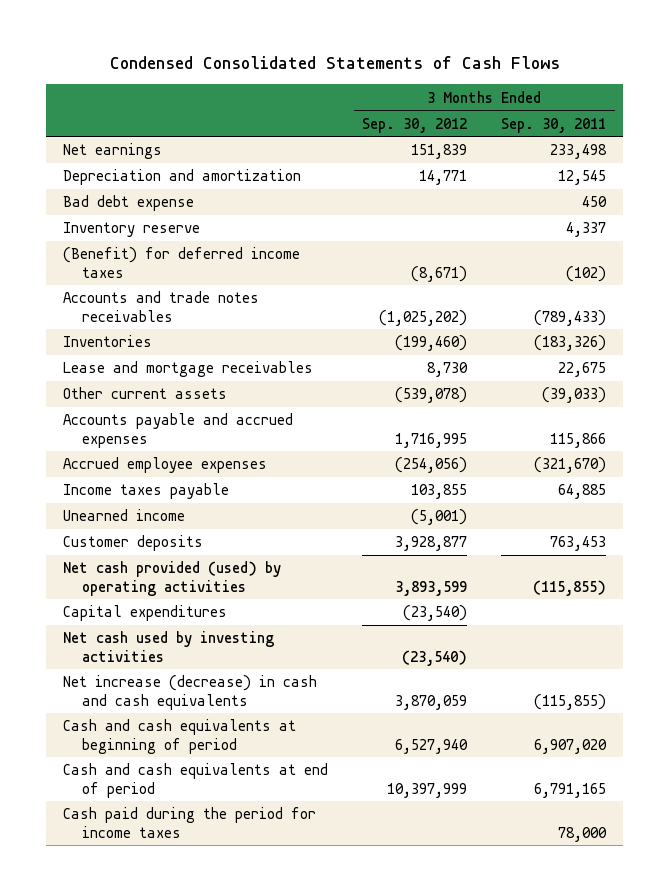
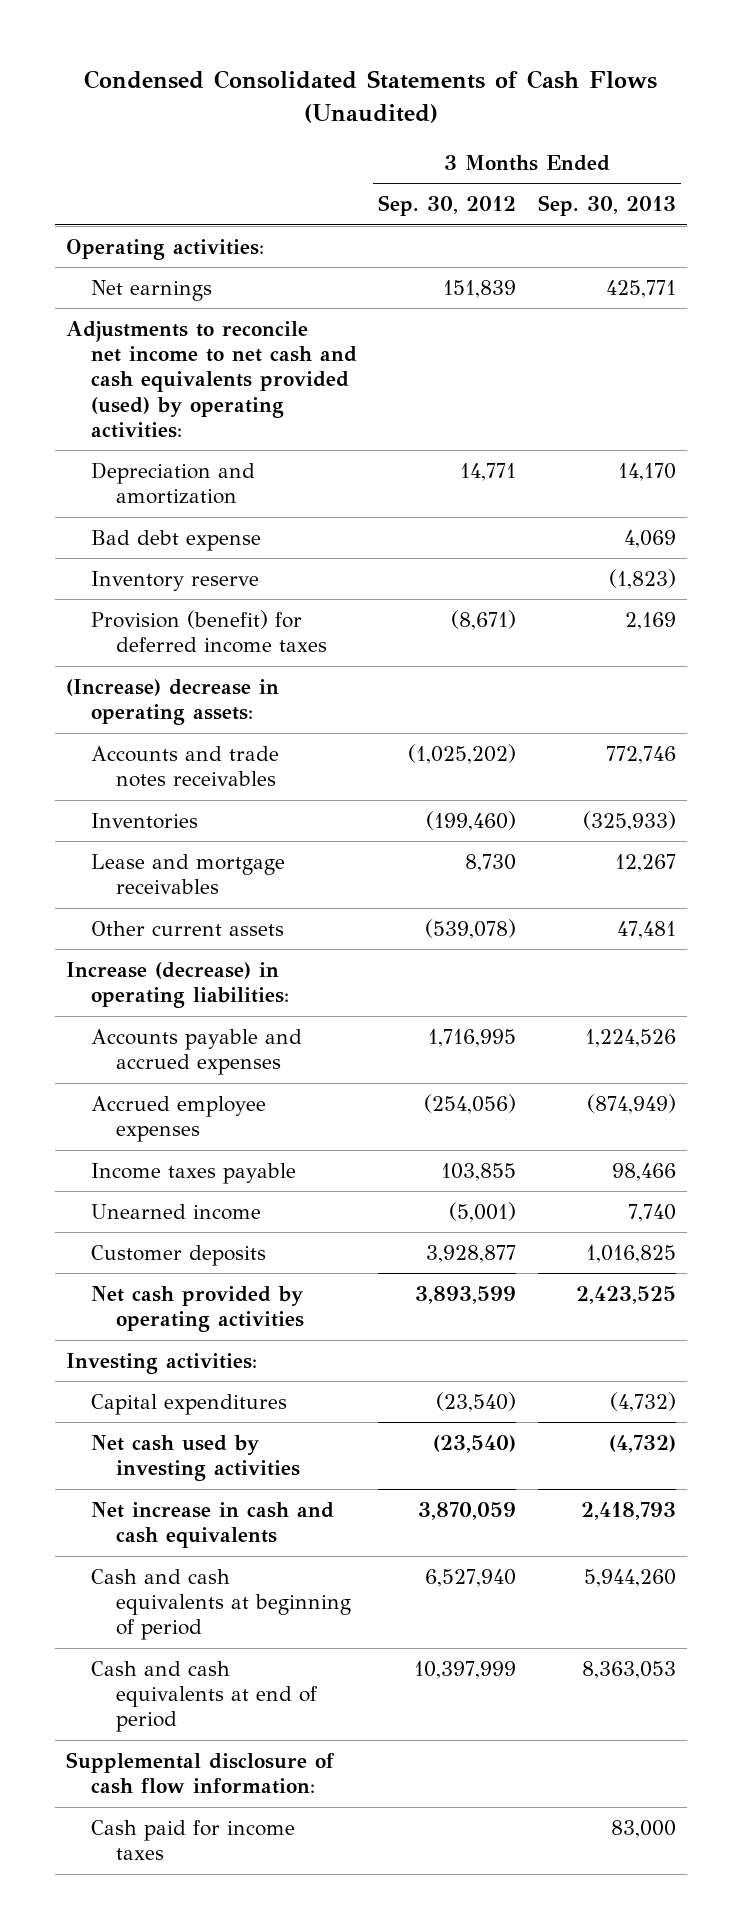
- Condensed Consolidated Statements of Cash Flows
+ Condensed Consolidated Statements of Cash Flows (Unaudited)
- | 3 Months Ended Sep. 30, 2012 | 3 Months Ended Sep. 30, 2011
+ | 3 Months Ended Sep. 30, 2012 | 3 Months Ended Sep. 30, 2013
+ Operating activities:
+ Adjustments to reconcile net income to net cash and cash equivalents provided (used) by operating activities:
- (Benefit) for deferred income taxes | (8,671) | (102)
+ Provision (benefit) for deferred income taxes | (8,671) | 2,169
+ (Increase) decrease in operating assets:
+ Increase (decrease) in operating liabilities:
- Net cash provided (used) by operating activities | 3,893,599 | (115,855)
+ Net cash provided by operating activities | 3,893,599 | 2,423,525
+ Investing activities:
- Net increase (decrease) in cash and cash equivalents | 3,870,059 | (115,855)
+ Net increase in cash and cash equivalents | 3,870,059 | 2,418,793
- Cash paid during the period for income taxes | | 78,000
+ Supplemental disclosure of cash flow information:
+ Cash paid for income taxes | | 83,000

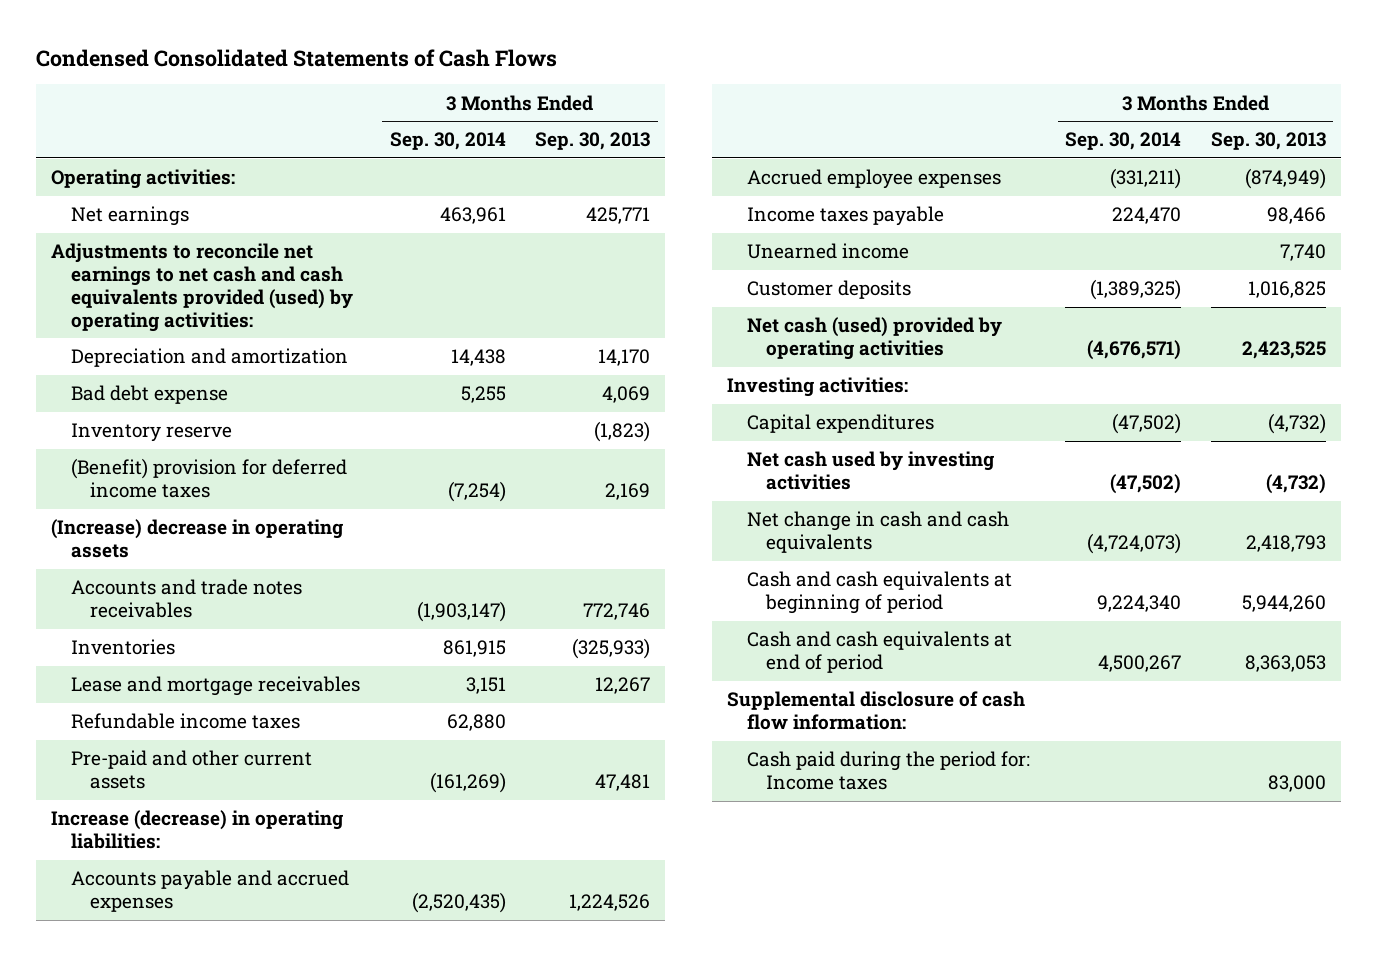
- Condensed Consolidated Statements of Cash Flows (Unaudited)
+ Condensed Consolidated Statements of Cash Flows
- | 3 Months Ended Sep. 30, 2012 | 3 Months Ended Sep. 30, 2013
+ | 3 Months Ended Sep. 30, 2014 | 3 Months Ended Sep. 30, 2013
- Adjustments to reconcile net income to net cash and cash equivalents provided (used) by operating activities:
+ Adjustments to reconcile net earnings to net cash and cash equivalents provided (used) by operating activities:
- Provision (benefit) for deferred income taxes | (8,671) | 2,169
- (Increase) decrease in operating assets:
+ (Benefit) provision for deferred income taxes | (7,254) | 2,169
+ (Increase) decrease in operating assets
- Other current assets | (539,078) | 47,481
+ Refundable income taxes | 62,880 |
+ Pre-paid and other current assets | (161,269) | 47,481
- Net cash provided by operating activities | 3,893,599 | 2,423,525
+ Net cash (used) provided by operating activities | (4,676,571) | 2,423,525
- Net increase in cash and cash equivalents | 3,870,059 | 2,418,793
+ Net change in cash and cash equivalents | (4,724,073) | 2,418,793
- Cash paid for income taxes | | 83,000
+ Cash paid during the period for: Income taxes | | 83,000

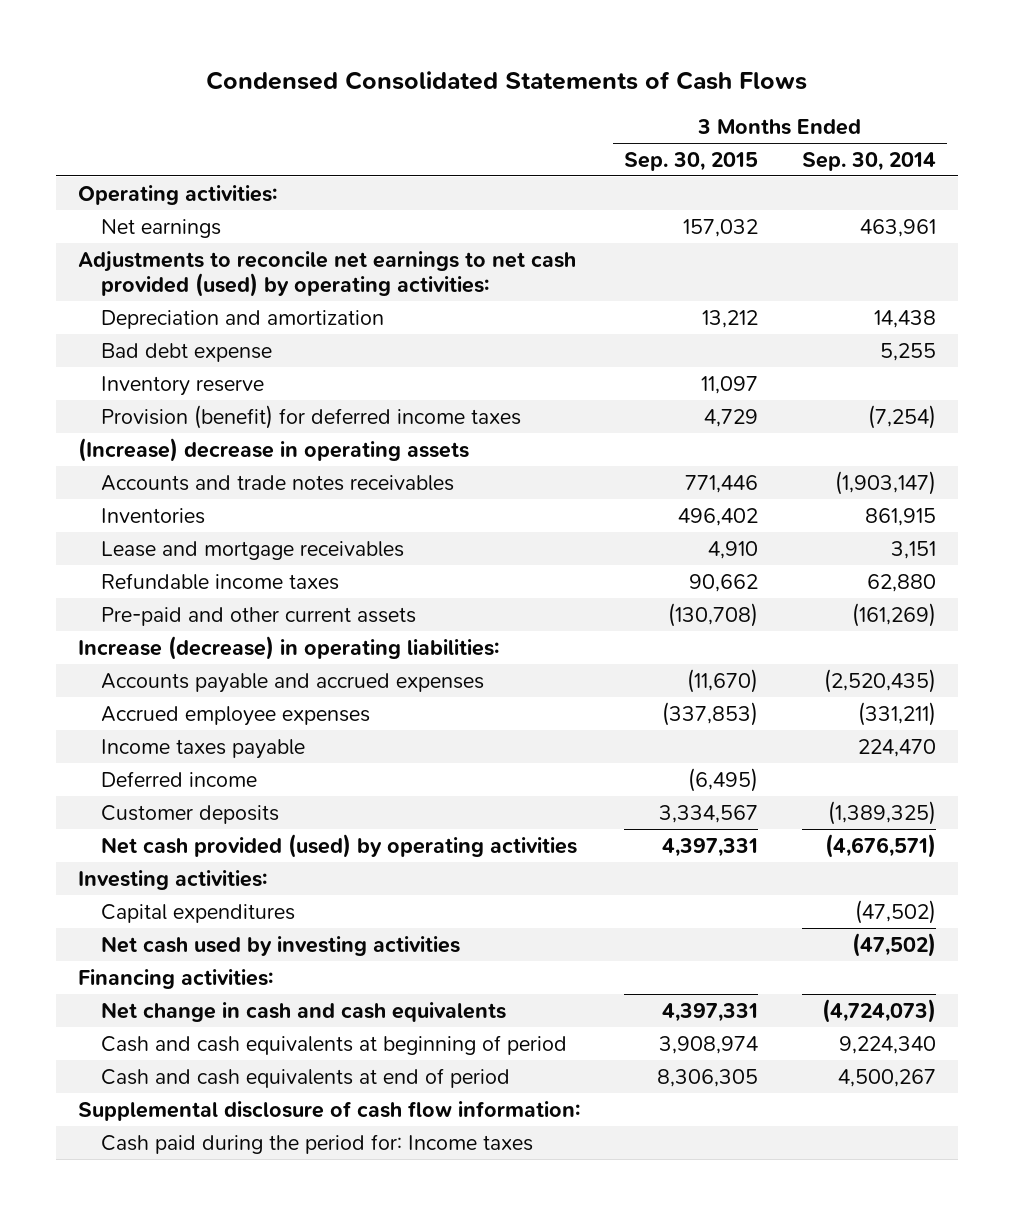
- | 3 Months Ended Sep. 30, 2014 | 3 Months Ended Sep. 30, 2013
+ | 3 Months Ended Sep. 30, 2015 | 3 Months Ended Sep. 30, 2014
- Adjustments to reconcile net earnings to net cash and cash equivalents provided (used) by operating activities:
+ Adjustments to reconcile net earnings to net cash provided (used) by operating activities:
- (Benefit) provision for deferred income taxes | (7,254) | 2,169
+ Provision (benefit) for deferred income taxes | 4,729 | (7,254)
- Unearned income | | 7,740
+ Deferred income | (6,495) |
- Net cash (used) provided by operating activities | (4,676,571) | 2,423,525
+ Net cash provided (used) by operating activities | 4,397,331 | (4,676,571)
+ Financing activities:

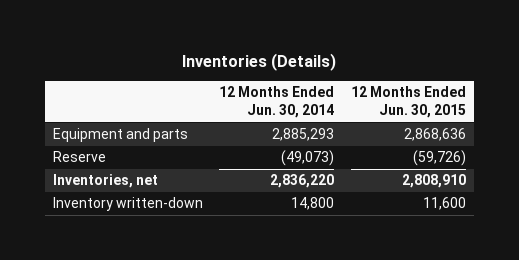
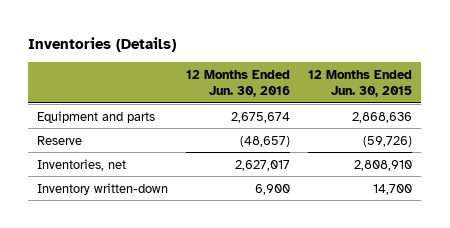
- | 12 Months Ended Jun. 30, 2014 | 12 Months Ended Jun. 30, 2015
+ | 12 Months Ended Jun. 30, 2016 | 12 Months Ended Jun. 30, 2015
- Inventory written-down | 14,800 | 11,600
+ Inventory written-down | 6,900 | 14,700

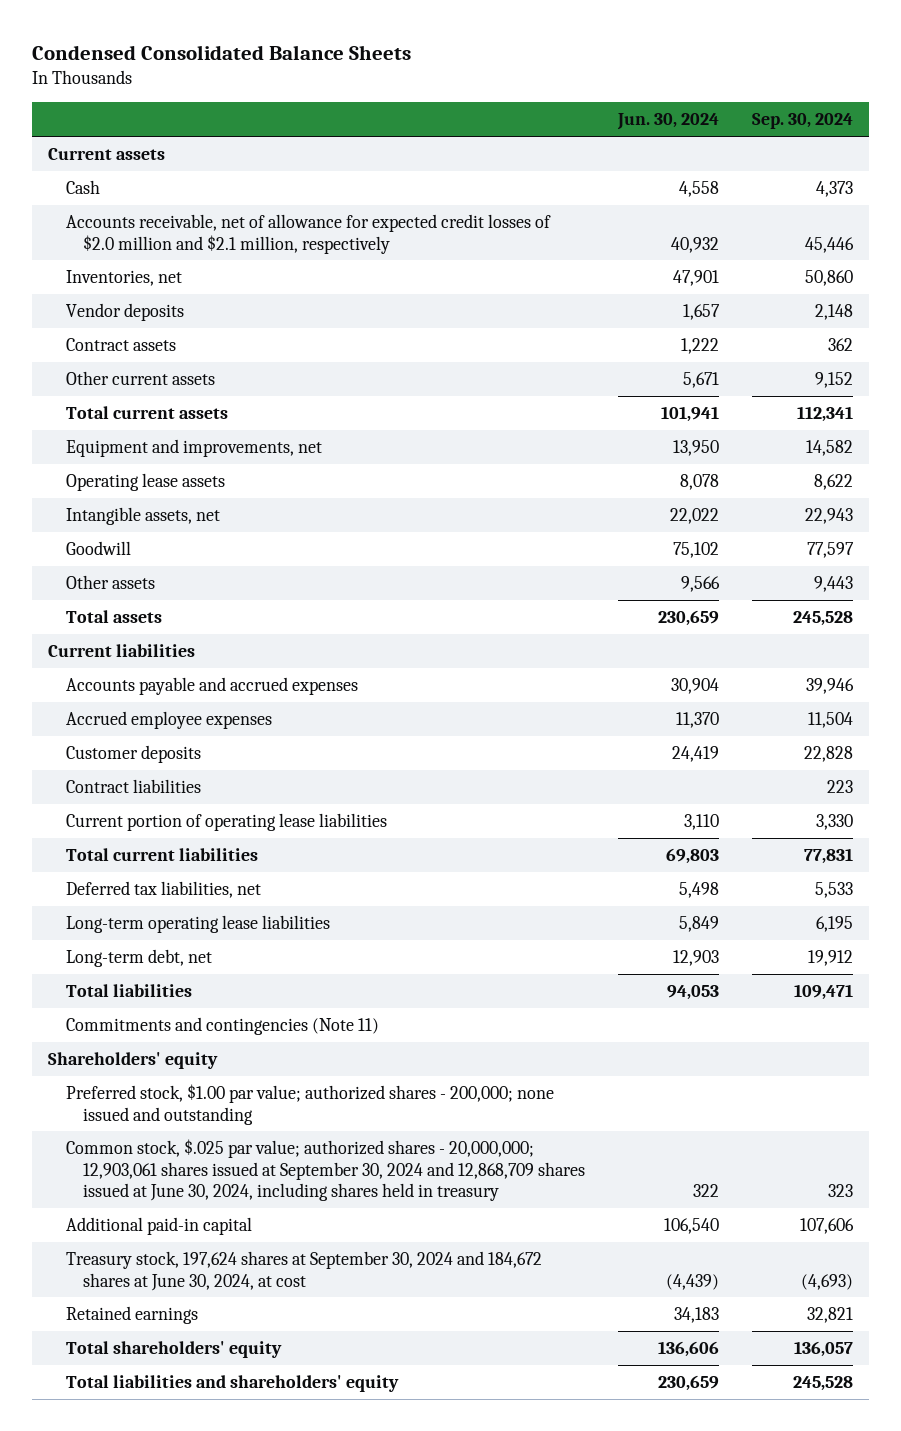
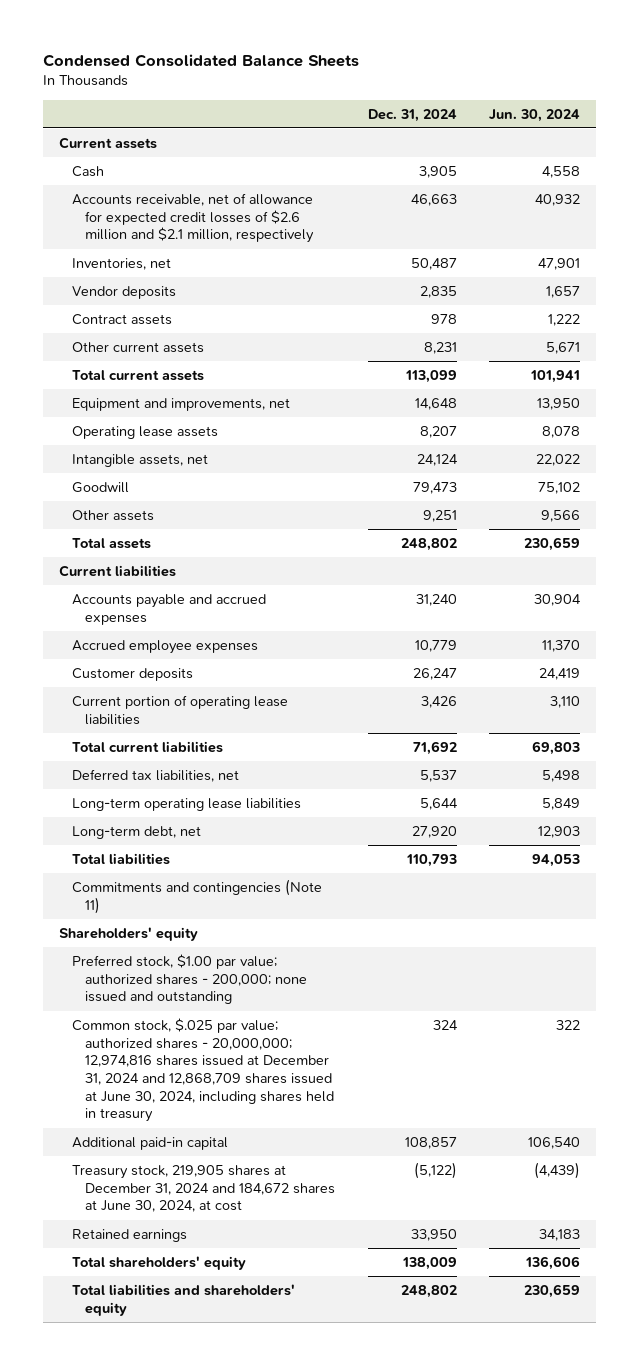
- | Jun. 30, 2024 | Sep. 30, 2024
+ | Dec. 31, 2024 | Jun. 30, 2024
- Accounts receivable, net of allowance for expected credit losses of $2.0 million and $2.1 million, respectively | 40,932 | 45,446
+ Accounts receivable, net of allowance for expected credit losses of $2.6 million and $2.1 million, respectively | 46,663 | 40,932
- Contract liabilities | | 223
- Common stock, $.025 par value; authorized shares - 20,000,000; 12,903,061 shares issued at September 30, 2024 and 12,868,709 shares issued at June 30, 2024, including shares held in treasury | 322 | 323
+ Common stock, $.025 par value; authorized shares - 20,000,000; 12,974,816 shares issued at December 31, 2024 and 12,868,709 shares issued at June 30, 2024, including shares held in treasury | 324 | 322
- Treasury stock, 197,624 shares at September 30, 2024 and 184,672 shares at June 30, 2024, at cost | (4,439) | (4,693)
+ Treasury stock, 219,905 shares at December 31, 2024 and 184,672 shares at June 30, 2024, at cost | (5,122) | (4,439)

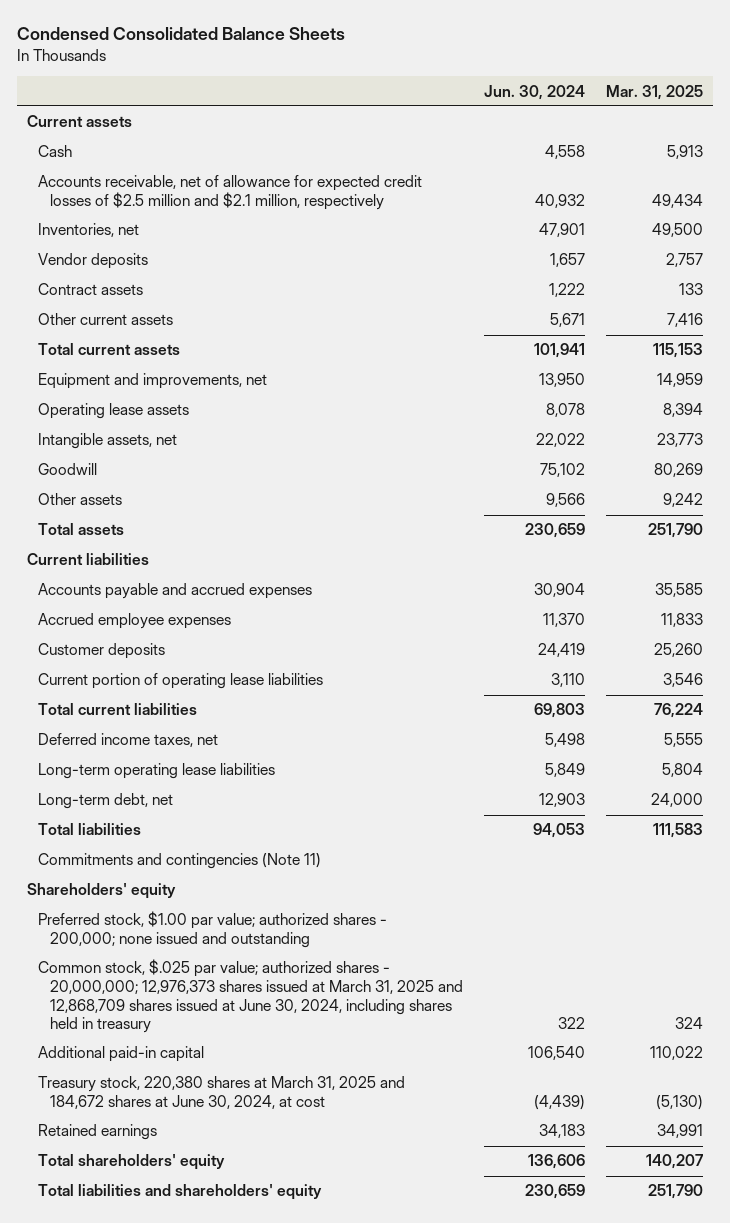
- | Dec. 31, 2024 | Jun. 30, 2024
+ | Jun. 30, 2024 | Mar. 31, 2025
- Accounts receivable, net of allowance for expected credit losses of $2.6 million and $2.1 million, respectively | 46,663 | 40,932
+ Accounts receivable, net of allowance for expected credit losses of $2.5 million and $2.1 million, respectively | 40,932 | 49,434
- Deferred tax liabilities, net | 5,537 | 5,498
+ Deferred income taxes, net | 5,498 | 5,555
- Common stock, $.025 par value; authorized shares - 20,000,000; 12,974,816 shares issued at December 31, 2024 and 12,868,709 shares issued at June 30, 2024, including shares held in treasury | 324 | 322
+ Common stock, $.025 par value; authorized shares - 20,000,000; 12,976,373 shares issued at March 31, 2025 and 12,868,709 shares issued at June 30, 2024, including shares held in treasury | 322 | 324
- Treasury stock, 219,905 shares at December 31, 2024 and 184,672 shares at June 30, 2024, at cost | (5,122) | (4,439)
+ Treasury stock, 220,380 shares at March 31, 2025 and 184,672 shares at June 30, 2024, at cost | (4,439) | (5,130)

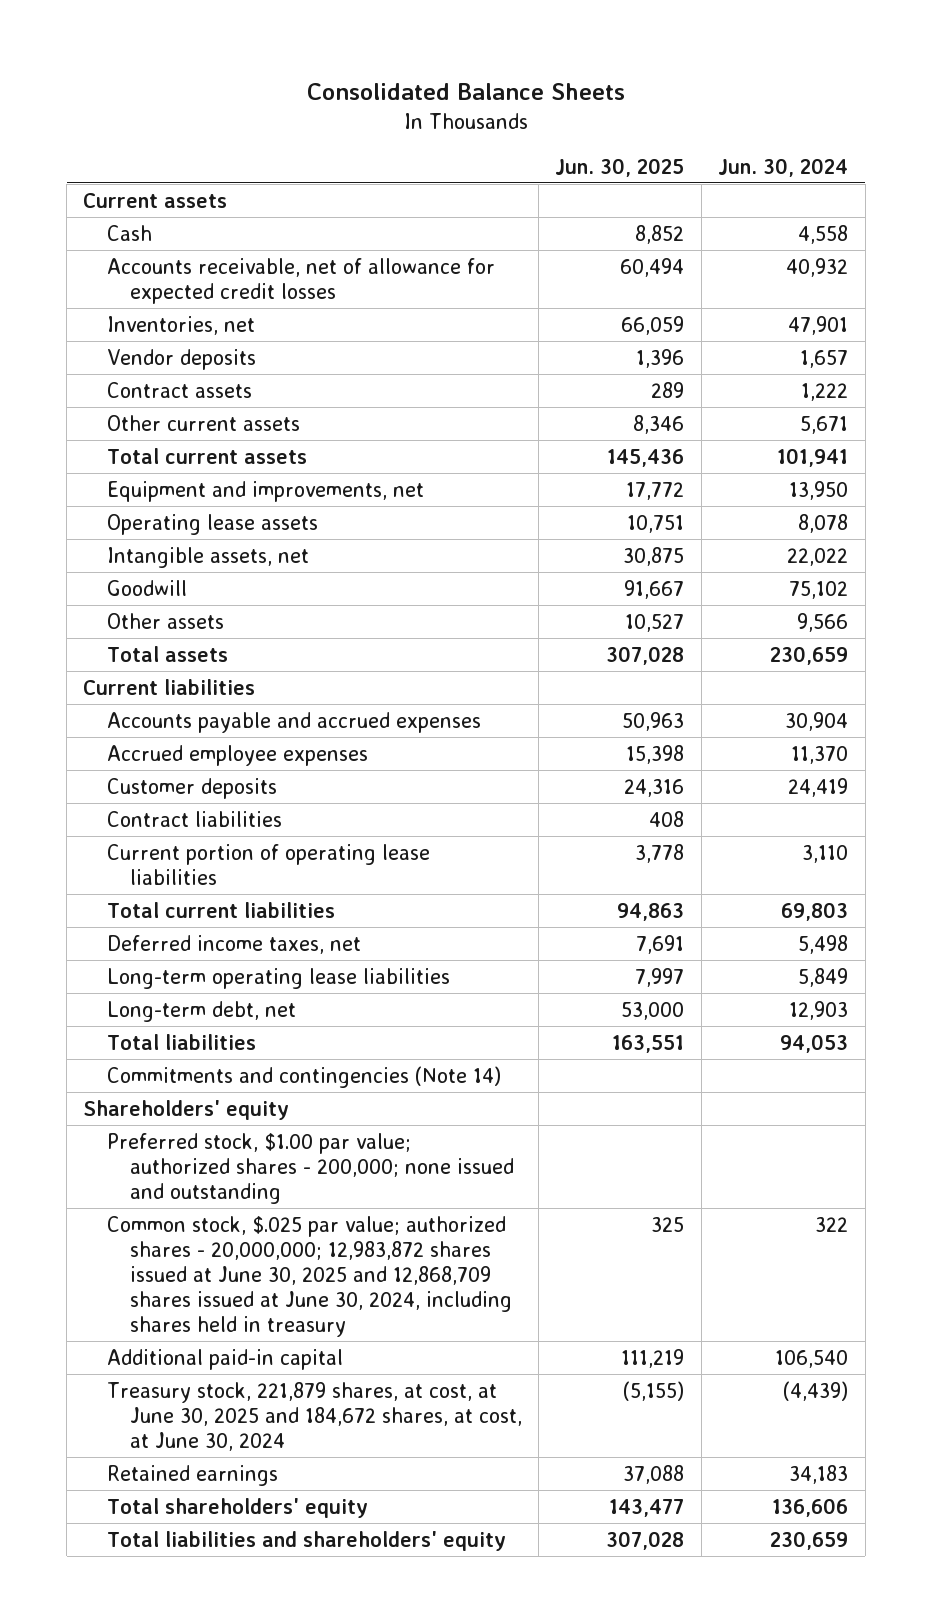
- Condensed Consolidated Balance Sheets
+ Consolidated Balance Sheets
- | Jun. 30, 2024 | Mar. 31, 2025
+ | Jun. 30, 2025 | Jun. 30, 2024
- Accounts receivable, net of allowance for expected credit losses of $2.5 million and $2.1 million, respectively | 40,932 | 49,434
+ Accounts receivable, net of allowance for expected credit losses | 60,494 | 40,932
+ Contract liabilities | 408 |
- Commitments and contingencies (Note 11)
+ Commitments and contingencies (Note 14)
- Common stock, $.025 par value; authorized shares - 20,000,000; 12,976,373 shares issued at March 31, 2025 and 12,868,709 shares issued at June 30, 2024, including shares held in treasury | 322 | 324
+ Common stock, $.025 par value; authorized shares - 20,000,000; 12,983,872 shares issued at June 30, 2025 and 12,868,709 shares issued at June 30, 2024, including shares held in treasury | 325 | 322
- Treasury stock, 220,380 shares at March 31, 2025 and 184,672 shares at June 30, 2024, at cost | (4,439) | (5,130)
+ Treasury stock, 221,879 shares, at cost, at June 30, 2025 and 184,672 shares, at cost, at June 30, 2024 | (5,155) | (4,439)

